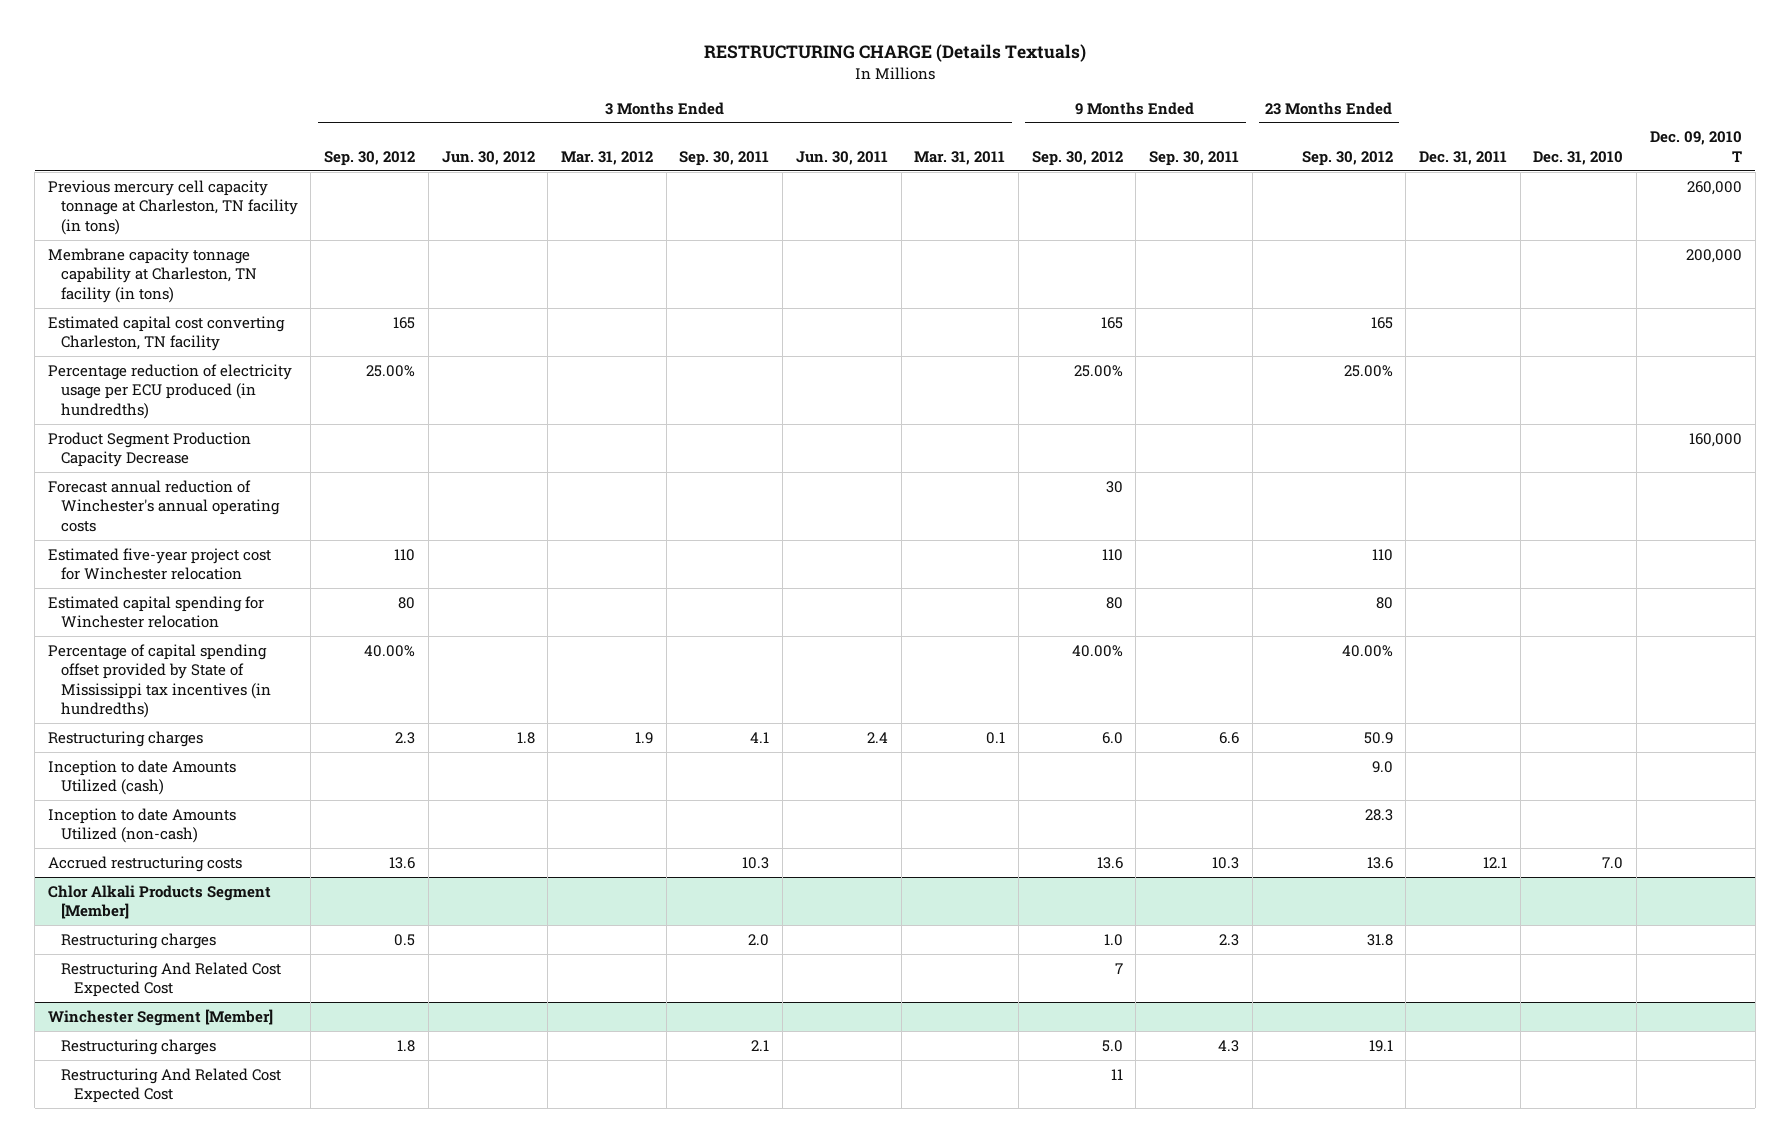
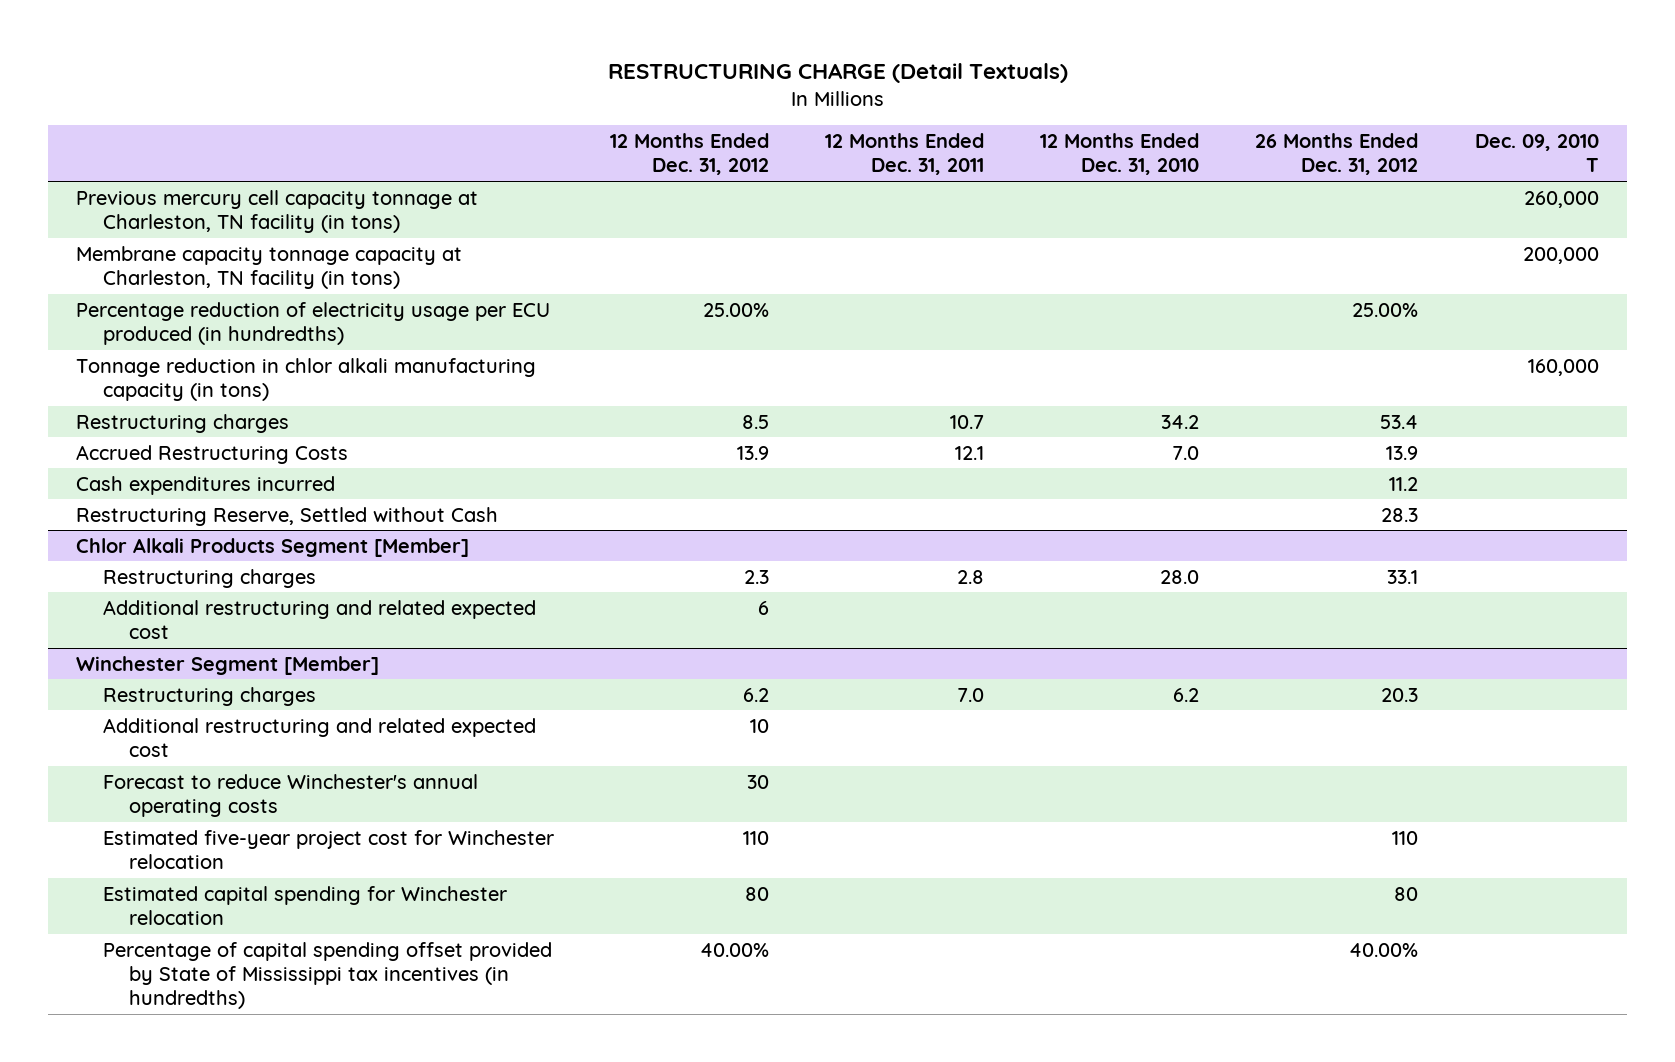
- RESTRUCTURING CHARGE (Details Textuals)
+ RESTRUCTURING CHARGE (Detail Textuals)
- | 3 Months Ended Sep. 30, 2012 | 3 Months Ended Jun. 30, 2012 | 3 Months Ended Mar. 31, 2012 | 3 Months Ended Sep. 30, 2011 | 3 Months Ended Jun. 30, 2011 | 3 Months Ended Mar. 31, 2011 | 9 Months Ended Sep. 30, 2012 | 9 Months Ended Sep. 30, 2011 | 23 Months Ended Sep. 30, 2012 | Dec. 31, 2011 | Dec. 31, 2010 | Dec. 09, 2010 T
+ | 12 Months Ended Dec. 31, 2012 | 12 Months Ended Dec. 31, 2011 | 12 Months Ended Dec. 31, 2010 | 26 Months Ended Dec. 31, 2012 | Dec. 09, 2010 T
- Membrane capacity tonnage capability at Charleston, TN facility (in tons) | | | | | | | | | | | | 200,000
- Estimated capital cost converting Charleston, TN facility | 165 | | | | | | 165 | | 165 | | |
+ Membrane capacity tonnage capacity at Charleston, TN facility (in tons) | | | | | 200,000
- Product Segment Production Capacity Decrease | | | | | | | | | | | | 160,000
- Forecast annual reduction of Winchester's annual operating costs | | | | | | | 30 | | | | |
- Estimated five-year project cost for Winchester relocation | 110 | | | | | | 110 | | 110 | | |
- Estimated capital spending for Winchester relocation | 80 | | | | | | 80 | | 80 | | |
- Percentage of capital spending offset provided by State of Mississippi tax incentives (in hundredths) | 40.00% | | | | | | 40.00% | | 40.00% | | |
+ Tonnage reduction in chlor alkali manufacturing capacity (in tons) | | | | | 160,000
- Inception to date Amounts Utilized (cash) | | | | | | | | | 9.0 | | |
- Inception to date Amounts Utilized (non-cash) | | | | | | | | | 28.3 | | |
- Accrued restructuring costs | 13.6 | | | 10.3 | | | 13.6 | 10.3 | 13.6 | 12.1 | 7.0 |
+ Accrued Restructuring Costs | 13.9 | 12.1 | 7.0 | 13.9 |
+ Cash expenditures incurred | | | | 11.2 |
+ Restructuring Reserve, Settled without Cash | | | | 28.3 |
@ Chlor Alkali Products Segment [Member]
- Restructuring And Related Cost Expected Cost | | | | | | | 7 | | | | |
+ Additional restructuring and related expected cost | 6 | | | |
@ Winchester Segment [Member]
- Restructuring And Related Cost Expected Cost | | | | | | | 11 | | | | |
+ Additional restructuring and related expected cost | 10 | | | |
+ Forecast to reduce Winchester's annual operating costs | 30 | | | |
+ Estimated five-year project cost for Winchester relocation | 110 | | | 110 |
+ Estimated capital spending for Winchester relocation | 80 | | | 80 |
+ Percentage of capital spending offset provided by State of Mississippi tax incentives (in hundredths) | 40.00% | | | 40.00% |

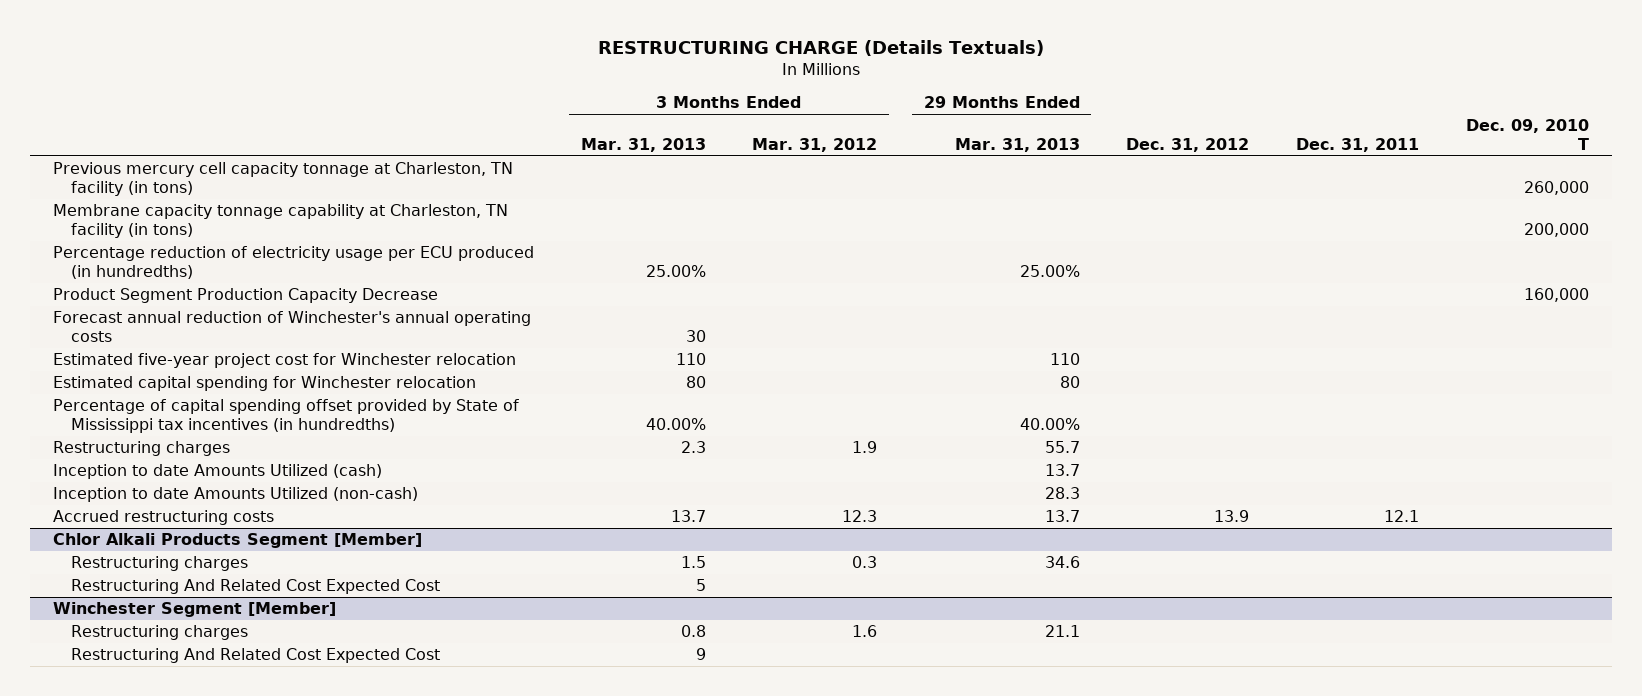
- RESTRUCTURING CHARGE (Detail Textuals)
+ RESTRUCTURING CHARGE (Details Textuals)
- | 12 Months Ended Dec. 31, 2012 | 12 Months Ended Dec. 31, 2011 | 12 Months Ended Dec. 31, 2010 | 26 Months Ended Dec. 31, 2012 | Dec. 09, 2010 T
+ | 3 Months Ended Mar. 31, 2013 | 3 Months Ended Mar. 31, 2012 | 29 Months Ended Mar. 31, 2013 | Dec. 31, 2012 | Dec. 31, 2011 | Dec. 09, 2010 T
- Membrane capacity tonnage capacity at Charleston, TN facility (in tons) | | | | | 200,000
+ Membrane capacity tonnage capability at Charleston, TN facility (in tons) | | | | | | 200,000
- Tonnage reduction in chlor alkali manufacturing capacity (in tons) | | | | | 160,000
+ Product Segment Production Capacity Decrease | | | | | | 160,000
+ Forecast annual reduction of Winchester's annual operating costs | 30 | | | | |
+ Estimated five-year project cost for Winchester relocation | 110 | | 110 | | |
+ Estimated capital spending for Winchester relocation | 80 | | 80 | | |
+ Percentage of capital spending offset provided by State of Mississippi tax incentives (in hundredths) | 40.00% | | 40.00% | | |
- Accrued Restructuring Costs | 13.9 | 12.1 | 7.0 | 13.9 |
- Cash expenditures incurred | | | | 11.2 |
- Restructuring Reserve, Settled without Cash | | | | 28.3 |
+ Inception to date Amounts Utilized (cash) | | | 13.7 | | |
+ Inception to date Amounts Utilized (non-cash) | | | 28.3 | | |
+ Accrued restructuring costs | 13.7 | 12.3 | 13.7 | 13.9 | 12.1 |
@ Chlor Alkali Products Segment [Member]
- Additional restructuring and related expected cost | 6 | | | |
+ Restructuring And Related Cost Expected Cost | 5 | | | | |
@ Winchester Segment [Member]
- Additional restructuring and related expected cost | 10 | | | |
- Forecast to reduce Winchester's annual operating costs | 30 | | | |
- Estimated five-year project cost for Winchester relocation | 110 | | | 110 |
- Estimated capital spending for Winchester relocation | 80 | | | 80 |
- Percentage of capital spending offset provided by State of Mississippi tax incentives (in hundredths) | 40.00% | | | 40.00% |
+ Restructuring And Related Cost Expected Cost | 9 | | | | |

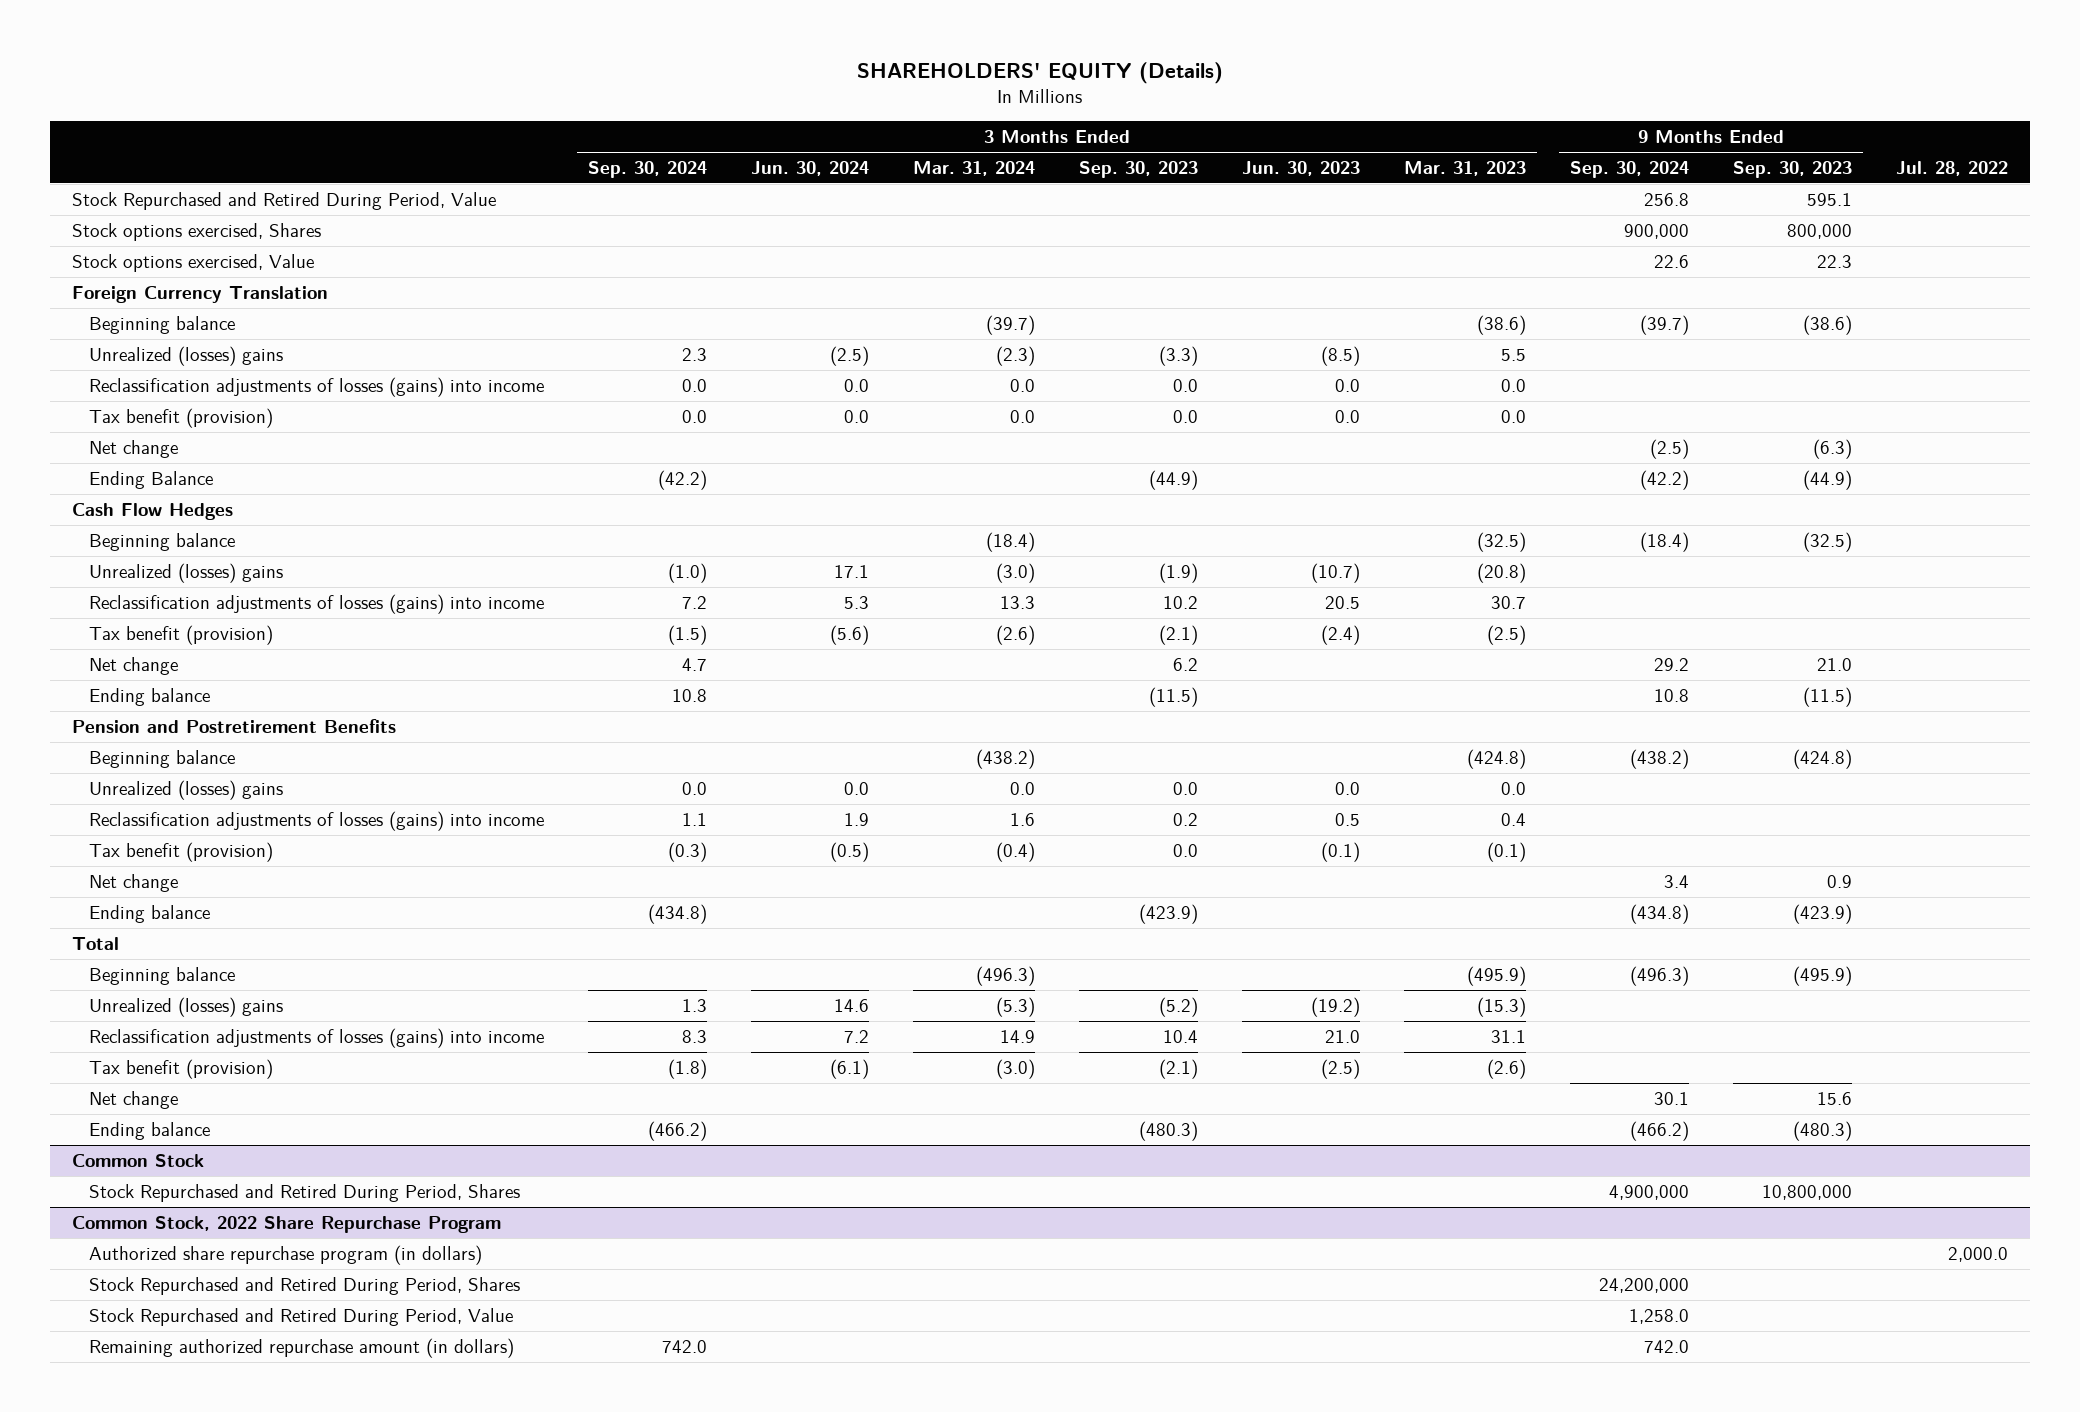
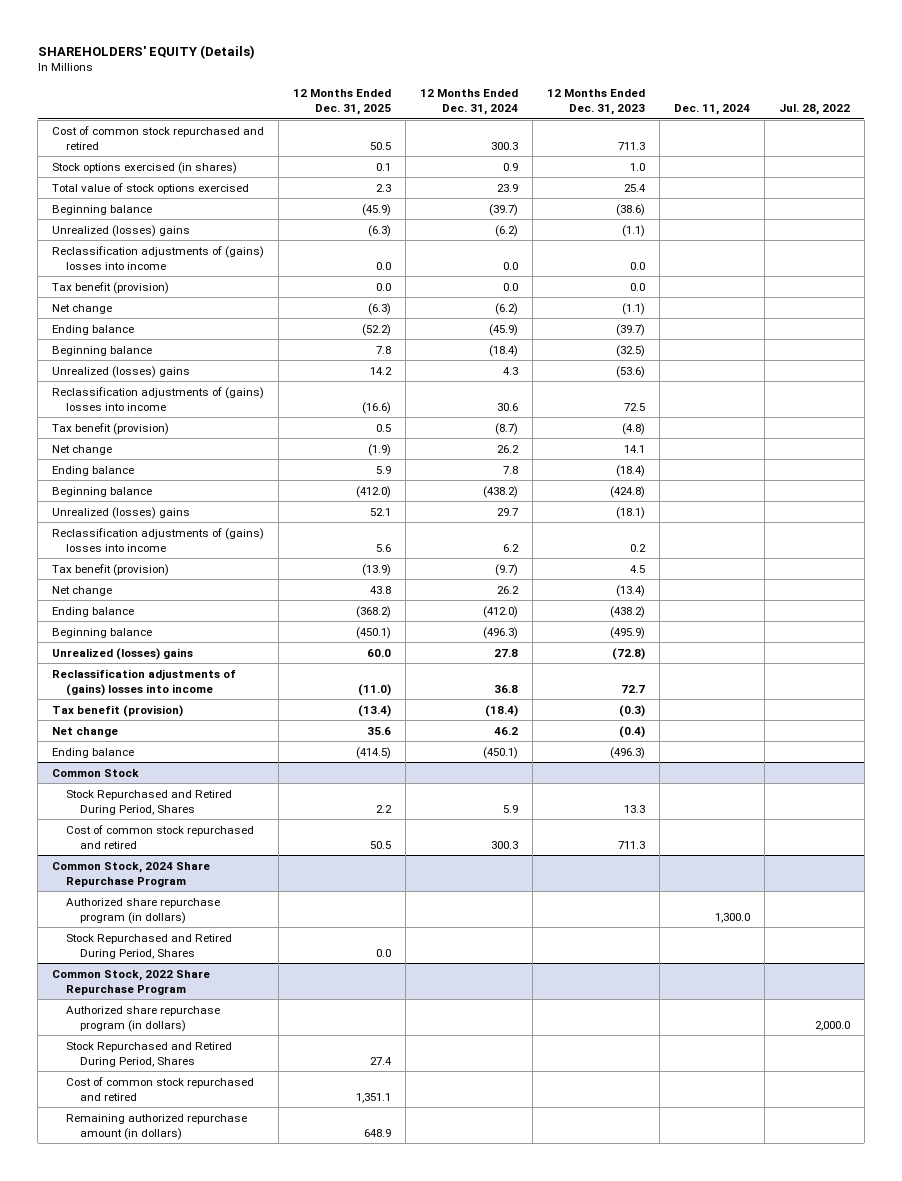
- | 3 Months Ended Sep. 30, 2024 | 3 Months Ended Jun. 30, 2024 | 3 Months Ended Mar. 31, 2024 | 3 Months Ended Sep. 30, 2023 | 3 Months Ended Jun. 30, 2023 | 3 Months Ended Mar. 31, 2023 | 9 Months Ended Sep. 30, 2024 | 9 Months Ended Sep. 30, 2023 | Jul. 28, 2022
+ | 12 Months Ended Dec. 31, 2025 | 12 Months Ended Dec. 31, 2024 | 12 Months Ended Dec. 31, 2023 | Dec. 11, 2024 | Jul. 28, 2022
- Stock Repurchased and Retired During Period, Value | | | | | | | 256.8 | 595.1 |
- Stock options exercised, Shares | | | | | | | 900,000 | 800,000 |
- Stock options exercised, Value | | | | | | | 22.6 | 22.3 |
- Foreign Currency Translation
+ Cost of common stock repurchased and retired | 50.5 | 300.3 | 711.3 | |
+ Stock options exercised (in shares) | 0.1 | 0.9 | 1.0 | |
+ Total value of stock options exercised | 2.3 | 23.9 | 25.4 | |
- Reclassification adjustments of losses (gains) into income | 0.0 | 0.0 | 0.0 | 0.0 | 0.0 | 0.0 | | |
+ Reclassification adjustments of (gains) losses into income | 0.0 | 0.0 | 0.0 | |
- Ending Balance | (42.2) | | | (44.9) | | | (42.2) | (44.9) |
- Cash Flow Hedges
+ Ending balance | (52.2) | (45.9) | (39.7) | |
- Reclassification adjustments of losses (gains) into income | 7.2 | 5.3 | 13.3 | 10.2 | 20.5 | 30.7 | | |
+ Reclassification adjustments of (gains) losses into income | (16.6) | 30.6 | 72.5 | |
- Pension and Postretirement Benefits
- Reclassification adjustments of losses (gains) into income | 1.1 | 1.9 | 1.6 | 0.2 | 0.5 | 0.4 | | |
+ Reclassification adjustments of (gains) losses into income | 5.6 | 6.2 | 0.2 | |
- Total
- Reclassification adjustments of losses (gains) into income | 8.3 | 7.2 | 14.9 | 10.4 | 21.0 | 31.1 | | |
+ Reclassification adjustments of (gains) losses into income | (11.0) | 36.8 | 72.7 | |
@ Common Stock
+ Cost of common stock repurchased and retired | 50.5 | 300.3 | 711.3 | |
+ Common Stock, 2024 Share Repurchase Program
+ Authorized share repurchase program (in dollars) | | | | 1,300.0 |
+ Stock Repurchased and Retired During Period, Shares | 0.0 | | | |
@ Common Stock, 2022 Share Repurchase Program
- Stock Repurchased and Retired During Period, Value | | | | | | | 1,258.0 | |
+ Cost of common stock repurchased and retired | 1,351.1 | | | |

